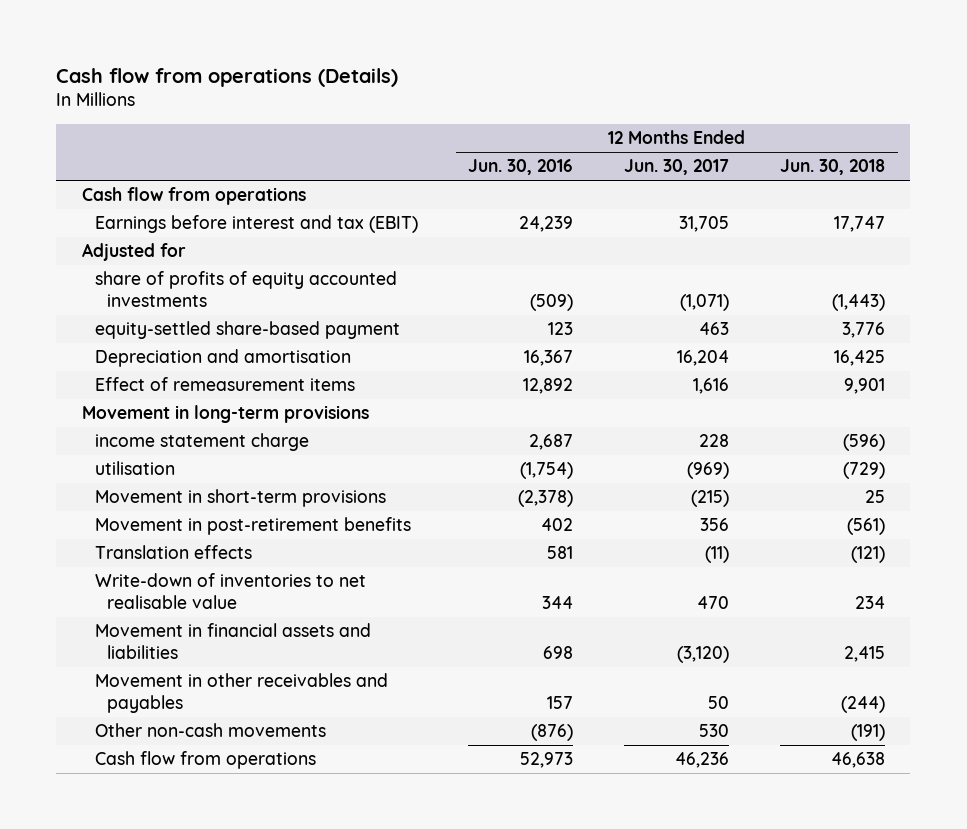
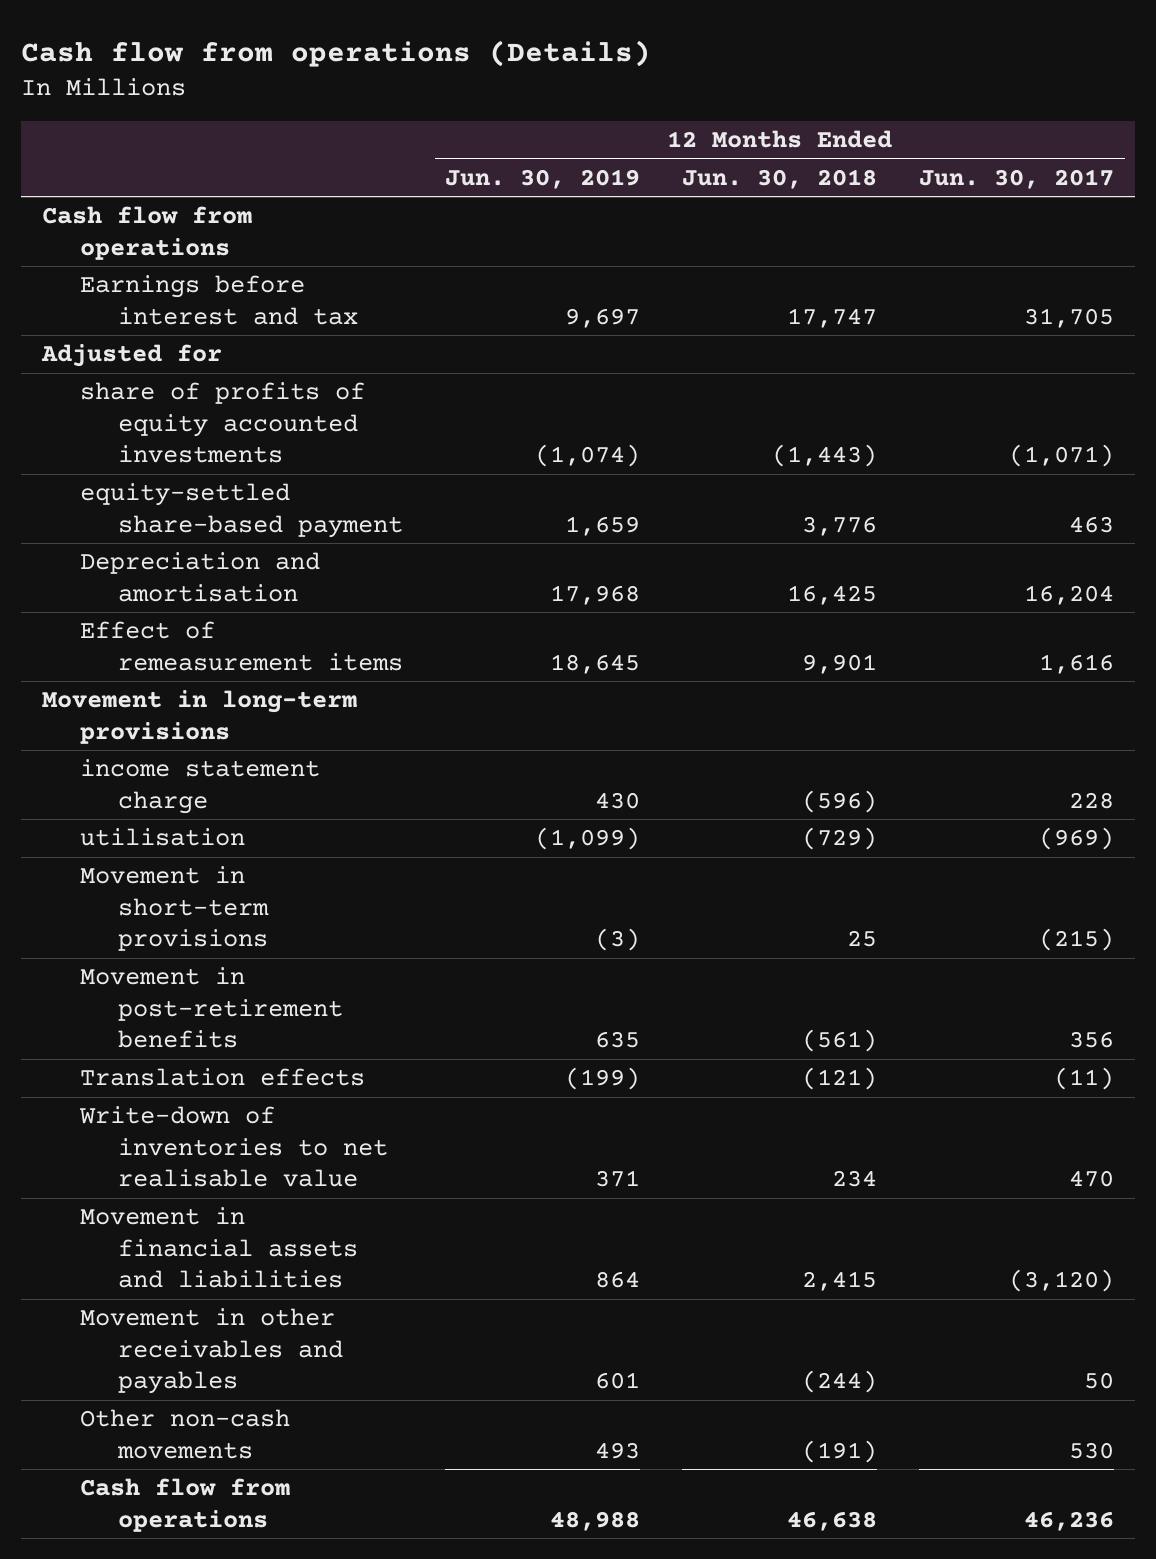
- | 12 Months Ended Jun. 30, 2016 | 12 Months Ended Jun. 30, 2017 | 12 Months Ended Jun. 30, 2018
+ | 12 Months Ended Jun. 30, 2019 | 12 Months Ended Jun. 30, 2018 | 12 Months Ended Jun. 30, 2017
- Earnings before interest and tax (EBIT) | 24,239 | 31,705 | 17,747
+ Earnings before interest and tax | 9,697 | 17,747 | 31,705

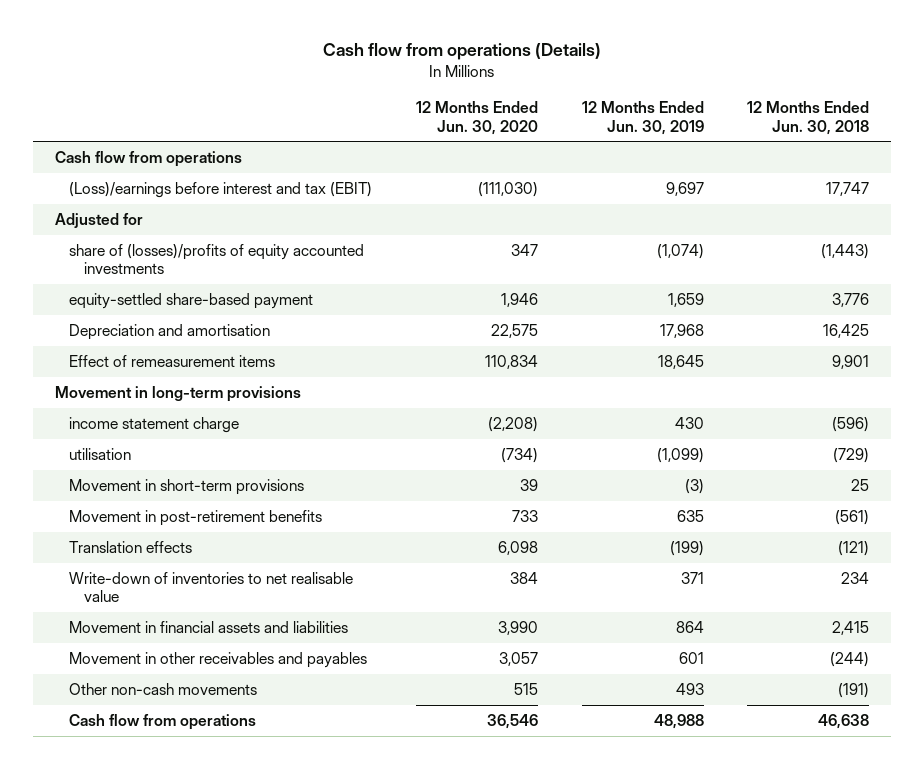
- | 12 Months Ended Jun. 30, 2019 | 12 Months Ended Jun. 30, 2018 | 12 Months Ended Jun. 30, 2017
+ | 12 Months Ended Jun. 30, 2020 | 12 Months Ended Jun. 30, 2019 | 12 Months Ended Jun. 30, 2018
- Earnings before interest and tax | 9,697 | 17,747 | 31,705
+ (Loss)/earnings before interest and tax (EBIT) | (111,030) | 9,697 | 17,747
- share of profits of equity accounted investments | (1,074) | (1,443) | (1,071)
+ share of (losses)/profits of equity accounted investments | 347 | (1,074) | (1,443)

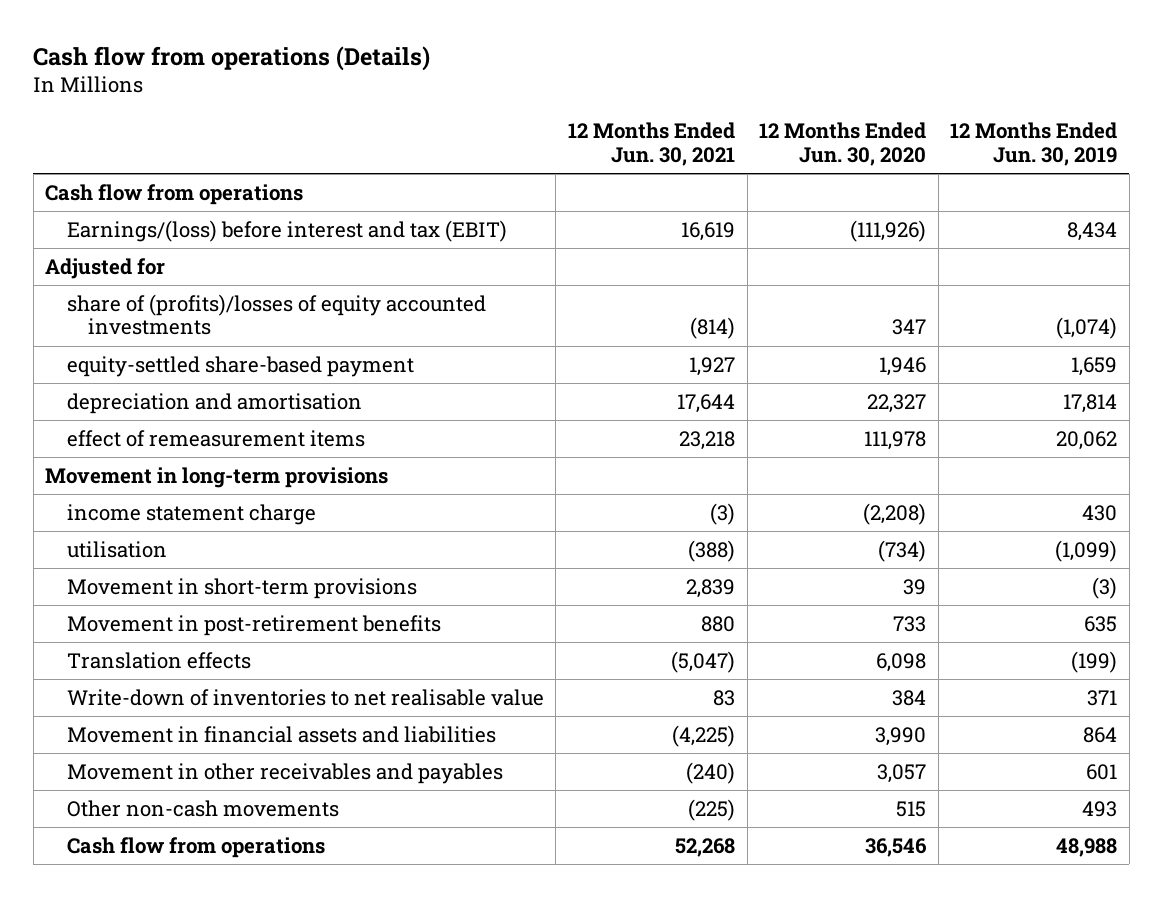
- | 12 Months Ended Jun. 30, 2020 | 12 Months Ended Jun. 30, 2019 | 12 Months Ended Jun. 30, 2018
+ | 12 Months Ended Jun. 30, 2021 | 12 Months Ended Jun. 30, 2020 | 12 Months Ended Jun. 30, 2019
- (Loss)/earnings before interest and tax (EBIT) | (111,030) | 9,697 | 17,747
+ Earnings/(loss) before interest and tax (EBIT) | 16,619 | (111,926) | 8,434
- share of (losses)/profits of equity accounted investments | 347 | (1,074) | (1,443)
+ share of (profits)/losses of equity accounted investments | (814) | 347 | (1,074)
- Depreciation and amortisation | 22,575 | 17,968 | 16,425
- Effect of remeasurement items | 110,834 | 18,645 | 9,901
+ depreciation and amortisation | 17,644 | 22,327 | 17,814
+ effect of remeasurement items | 23,218 | 111,978 | 20,062

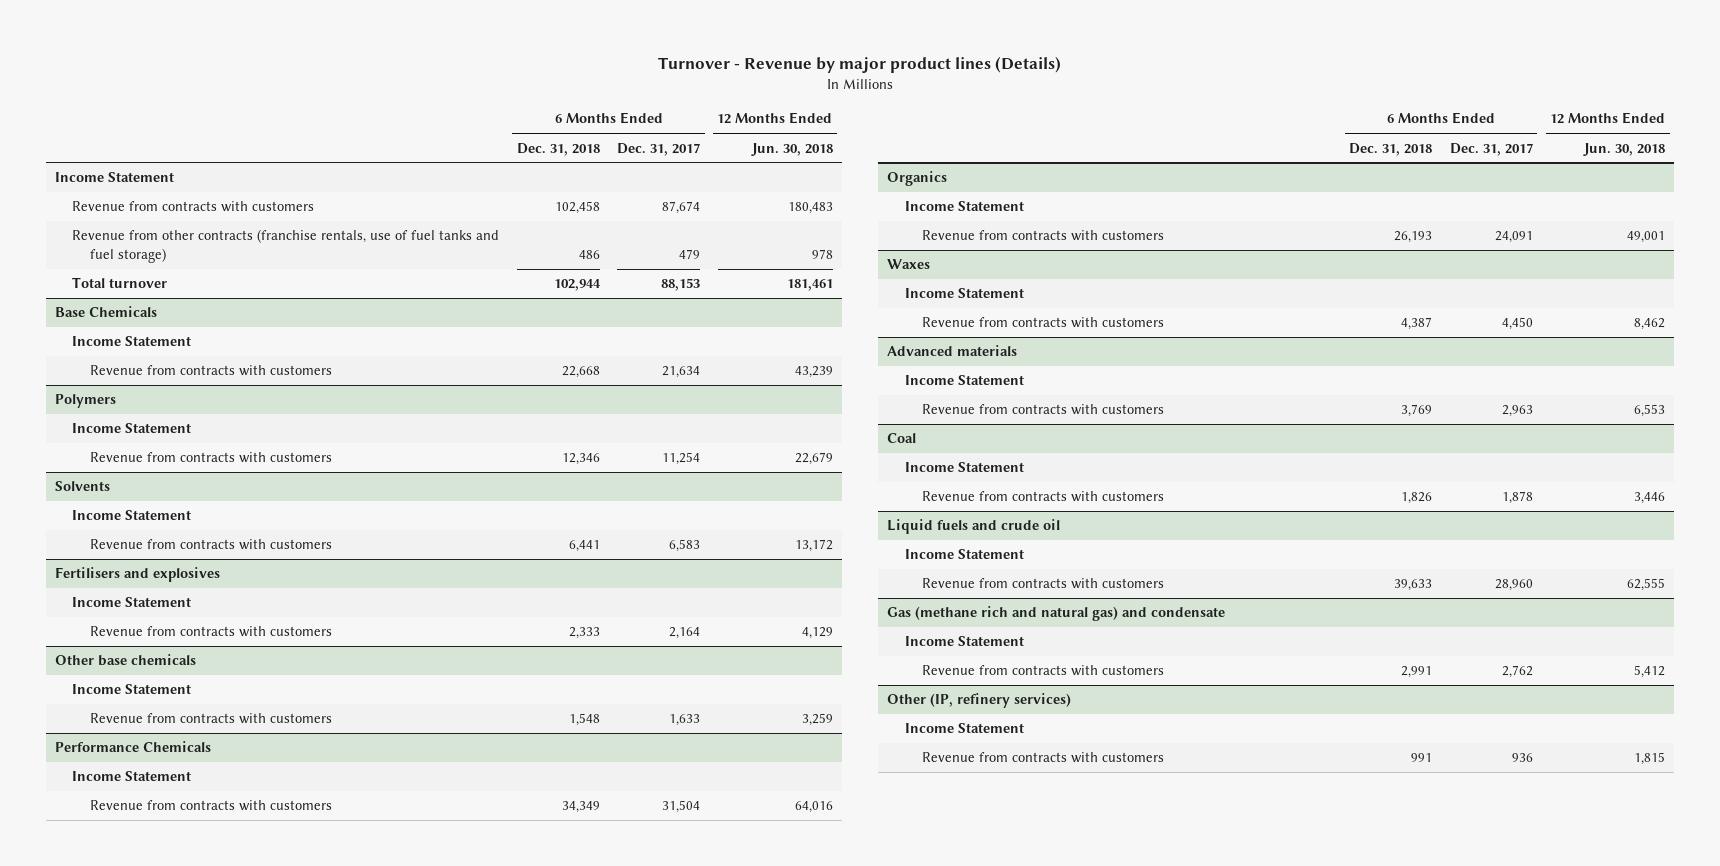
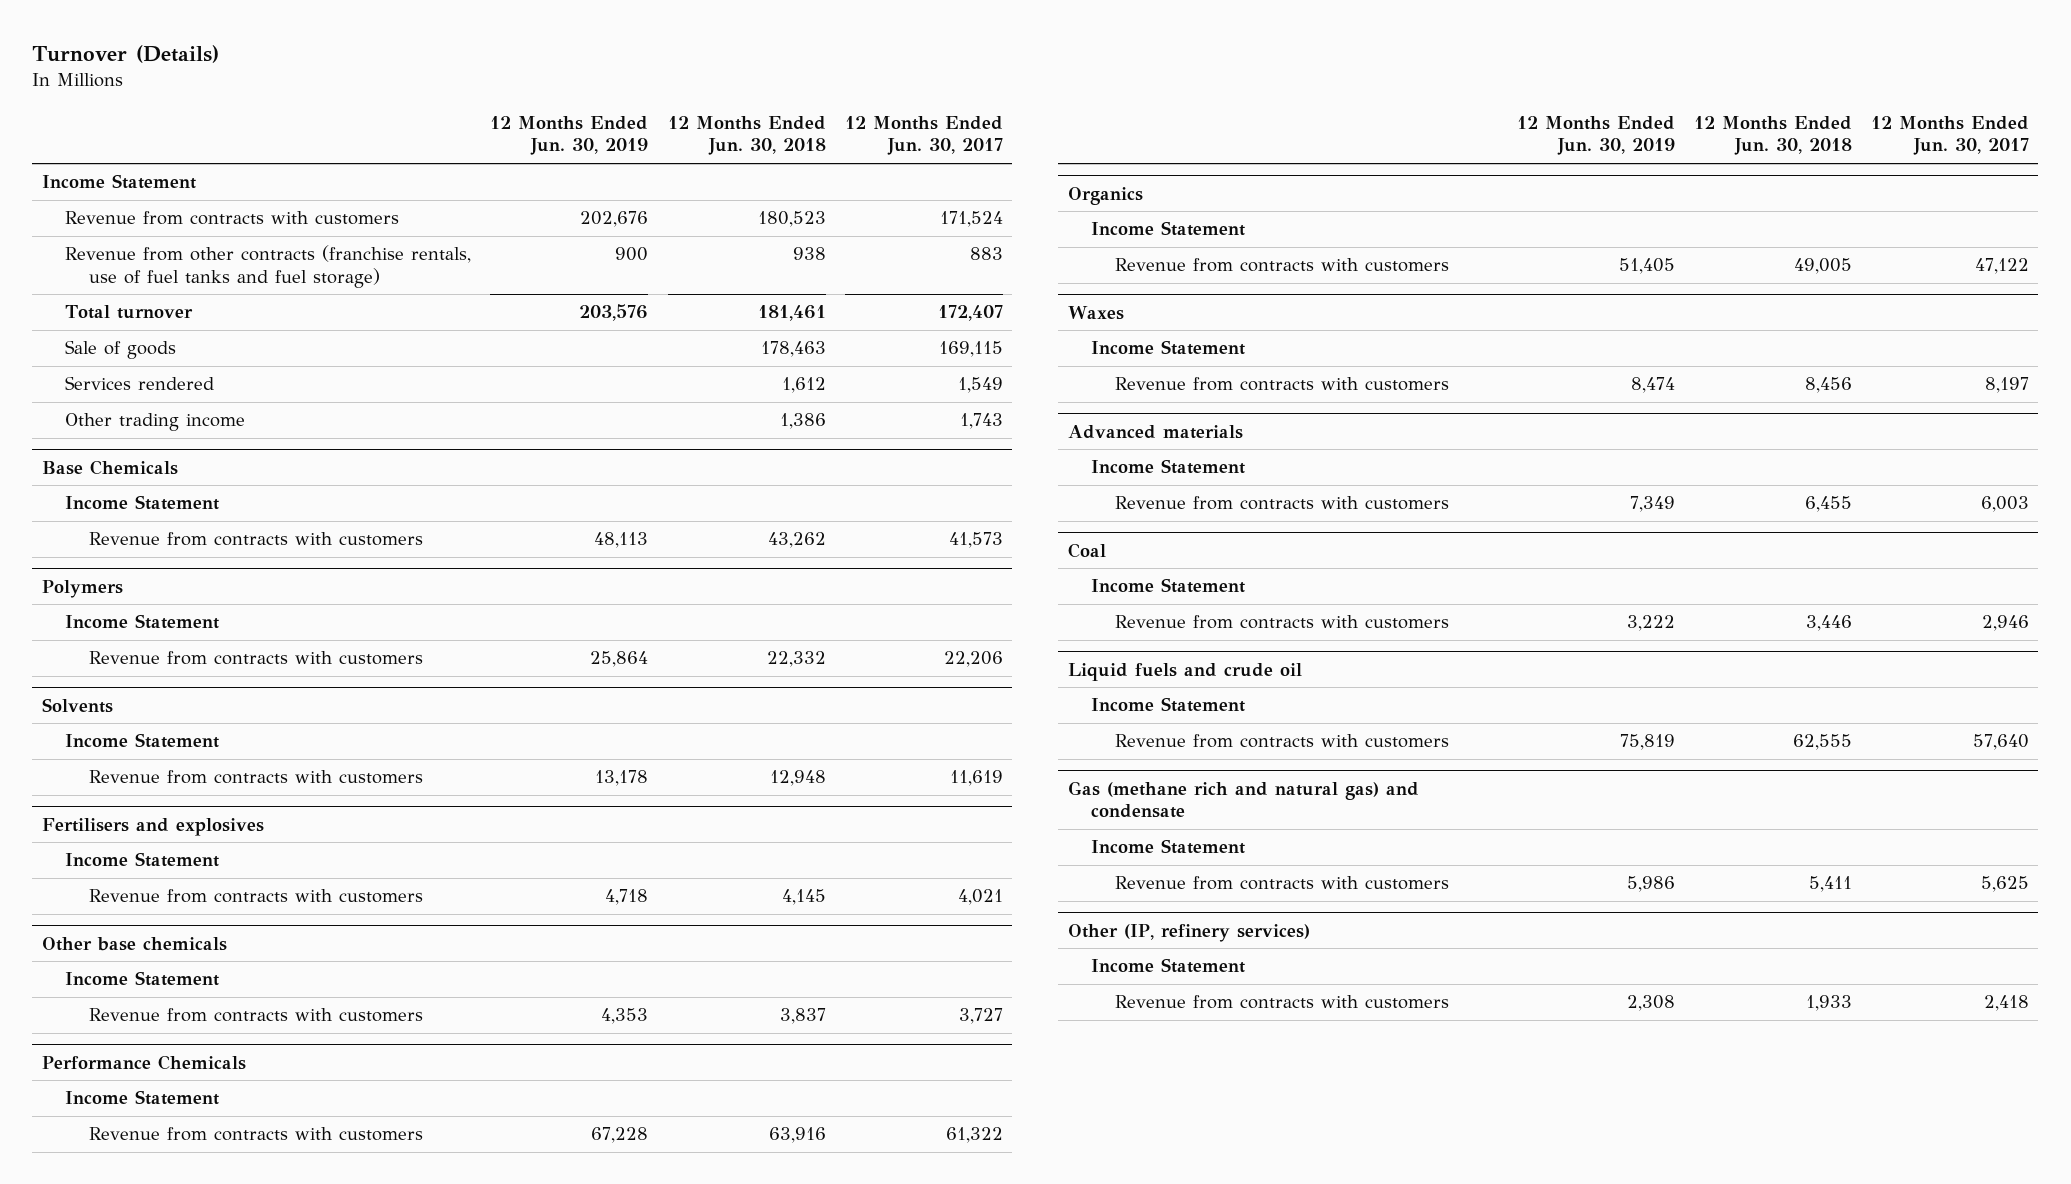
- Turnover - Revenue by major product lines (Details)
+ Turnover (Details)
- | 6 Months Ended Dec. 31, 2018 | 6 Months Ended Dec. 31, 2017 | 12 Months Ended Jun. 30, 2018
+ | 12 Months Ended Jun. 30, 2019 | 12 Months Ended Jun. 30, 2018 | 12 Months Ended Jun. 30, 2017
- Revenue from contracts with customers | 102,458 | 87,674 | 180,483
- Revenue from other contracts (franchise rentals, use of fuel tanks and fuel storage) | 486 | 479 | 978
+ Revenue from contracts with customers | 202,676 | 180,523 | 171,524
+ Revenue from other contracts (franchise rentals, use of fuel tanks and fuel storage) | 900 | 938 | 883
+ Sale of goods | | 178,463 | 169,115
+ Services rendered | | 1,612 | 1,549
+ Other trading income | | 1,386 | 1,743
@ Base Chemicals
- Revenue from contracts with customers | 22,668 | 21,634 | 43,239
+ Revenue from contracts with customers | 48,113 | 43,262 | 41,573
@ Polymers
- Revenue from contracts with customers | 12,346 | 11,254 | 22,679
+ Revenue from contracts with customers | 25,864 | 22,332 | 22,206
@ Solvents
- Revenue from contracts with customers | 6,441 | 6,583 | 13,172
+ Revenue from contracts with customers | 13,178 | 12,948 | 11,619
@ Fertilisers and explosives
- Revenue from contracts with customers | 2,333 | 2,164 | 4,129
+ Revenue from contracts with customers | 4,718 | 4,145 | 4,021
@ Other base chemicals
- Revenue from contracts with customers | 1,548 | 1,633 | 3,259
+ Revenue from contracts with customers | 4,353 | 3,837 | 3,727
@ Performance Chemicals
- Revenue from contracts with customers | 34,349 | 31,504 | 64,016
+ Revenue from contracts with customers | 67,228 | 63,916 | 61,322
@ Organics
- Revenue from contracts with customers | 26,193 | 24,091 | 49,001
+ Revenue from contracts with customers | 51,405 | 49,005 | 47,122
@ Waxes
- Revenue from contracts with customers | 4,387 | 4,450 | 8,462
+ Revenue from contracts with customers | 8,474 | 8,456 | 8,197
@ Advanced materials
- Revenue from contracts with customers | 3,769 | 2,963 | 6,553
+ Revenue from contracts with customers | 7,349 | 6,455 | 6,003
@ Gas (methane rich and natural gas) and condensate
- Revenue from contracts with customers | 2,991 | 2,762 | 5,412
+ Revenue from contracts with customers | 5,986 | 5,411 | 5,625
@ Other (IP, refinery services)
- Revenue from contracts with customers | 991 | 936 | 1,815
+ Revenue from contracts with customers | 2,308 | 1,933 | 2,418

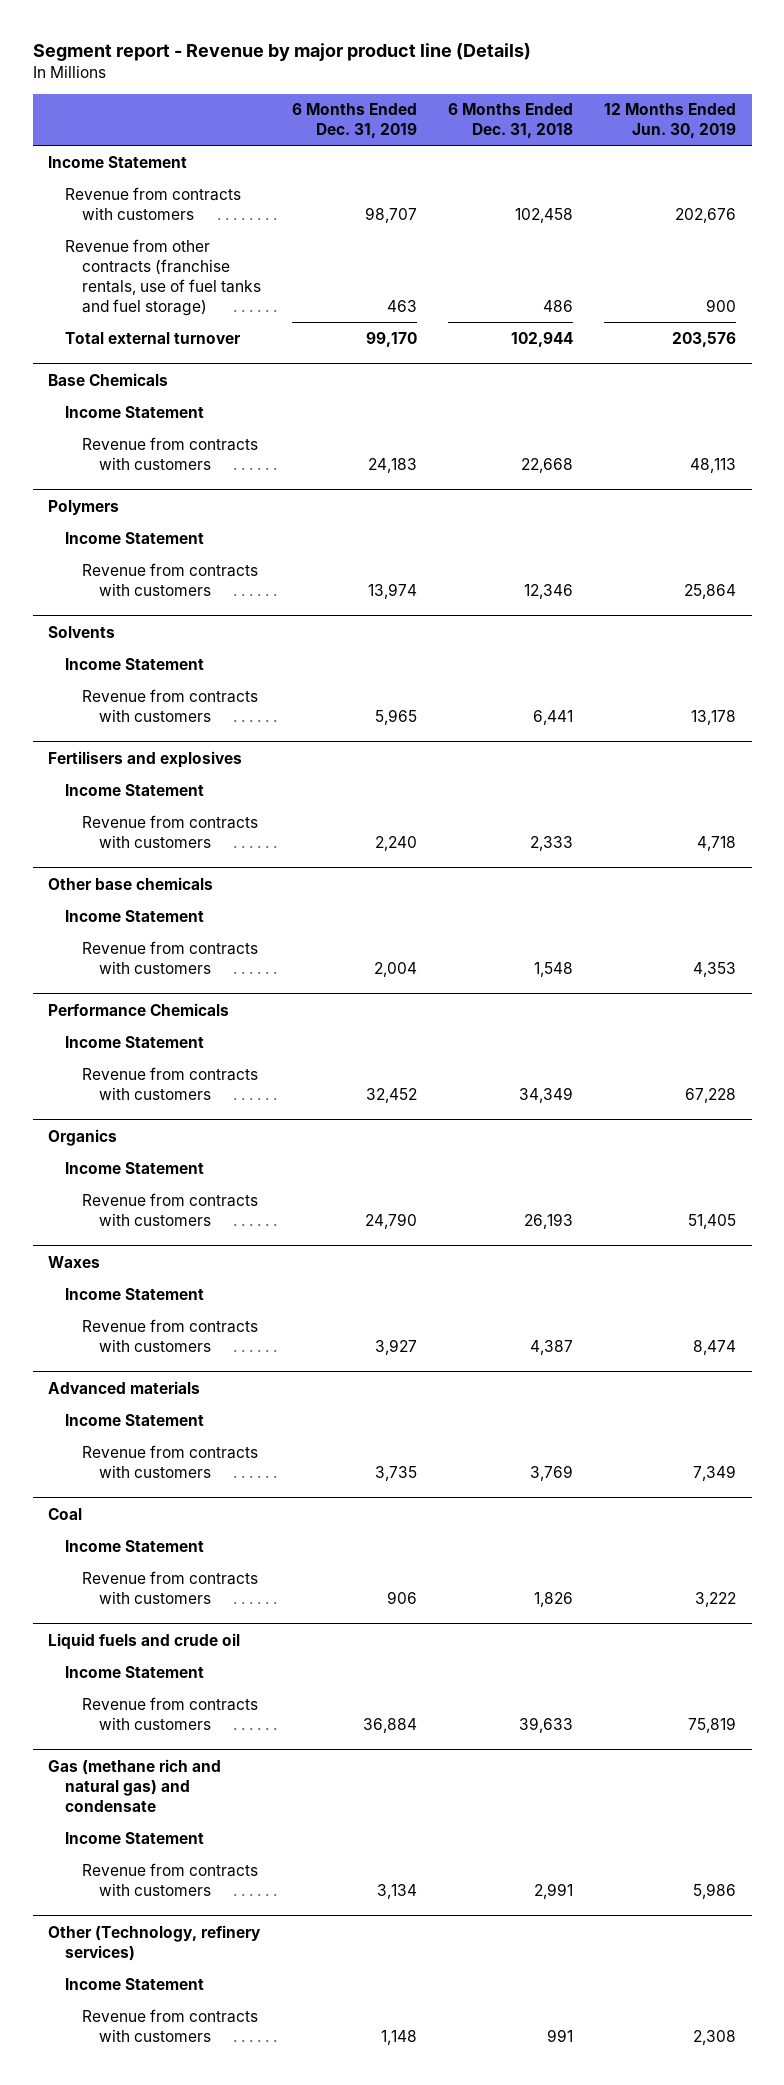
- Turnover (Details)
+ Segment report - Revenue by major product line (Details)
- | 12 Months Ended Jun. 30, 2019 | 12 Months Ended Jun. 30, 2018 | 12 Months Ended Jun. 30, 2017
+ | 6 Months Ended Dec. 31, 2019 | 6 Months Ended Dec. 31, 2018 | 12 Months Ended Jun. 30, 2019
- Total turnover | 203,576 | 181,461 | 172,407
- Sale of goods | | 178,463 | 169,115
- Services rendered | | 1,612 | 1,549
- Other trading income | | 1,386 | 1,743
+ Total external turnover | 99,170 | 102,944 | 203,576
- Other (IP, refinery services)
+ Other (Technology, refinery services)

